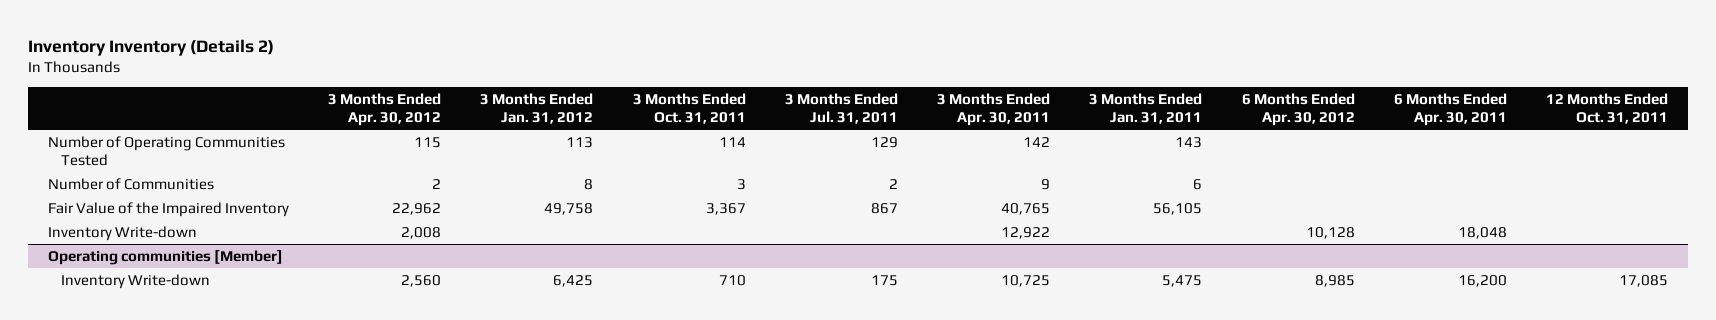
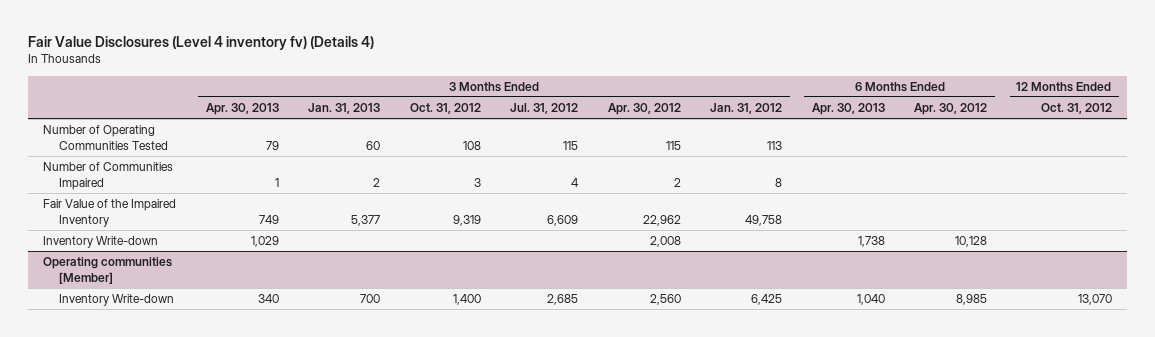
- Inventory Inventory (Details 2)
+ Fair Value Disclosures (Level 4 inventory fv) (Details 4)
- | 3 Months Ended Apr. 30, 2012 | 3 Months Ended Jan. 31, 2012 | 3 Months Ended Oct. 31, 2011 | 3 Months Ended Jul. 31, 2011 | 3 Months Ended Apr. 30, 2011 | 3 Months Ended Jan. 31, 2011 | 6 Months Ended Apr. 30, 2012 | 6 Months Ended Apr. 30, 2011 | 12 Months Ended Oct. 31, 2011
+ | 3 Months Ended Apr. 30, 2013 | 3 Months Ended Jan. 31, 2013 | 3 Months Ended Oct. 31, 2012 | 3 Months Ended Jul. 31, 2012 | 3 Months Ended Apr. 30, 2012 | 3 Months Ended Jan. 31, 2012 | 6 Months Ended Apr. 30, 2013 | 6 Months Ended Apr. 30, 2012 | 12 Months Ended Oct. 31, 2012
- Number of Communities | 2 | 8 | 3 | 2 | 9 | 6 | | |
+ Number of Communities Impaired | 1 | 2 | 3 | 4 | 2 | 8 | | |

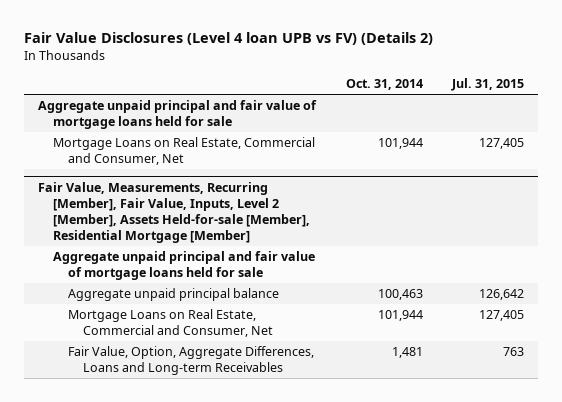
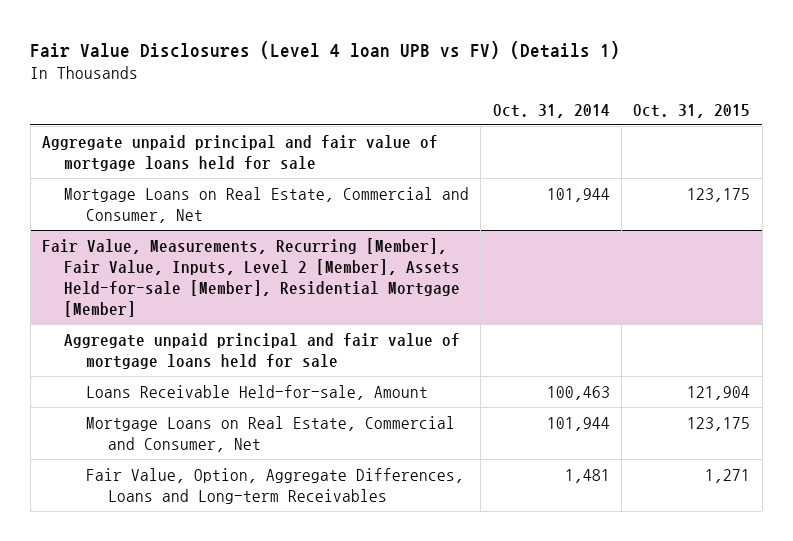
- Fair Value Disclosures (Level 4 loan UPB vs FV) (Details 2)
+ Fair Value Disclosures (Level 4 loan UPB vs FV) (Details 1)
- | Oct. 31, 2014 | Jul. 31, 2015
+ | Oct. 31, 2014 | Oct. 31, 2015
@ Fair Value, Measurements, Recurring [Member], Fair Value, Inputs, Level 2 [Member], Assets Held-for-sale [Member], Residential Mortgage [Member]
- Aggregate unpaid principal balance | 100,463 | 126,642
+ Loans Receivable Held-for-sale, Amount | 100,463 | 121,904

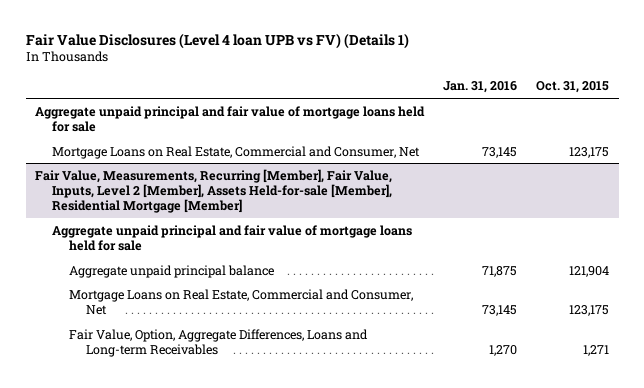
- | Oct. 31, 2014 | Oct. 31, 2015
+ | Jan. 31, 2016 | Oct. 31, 2015
@ Fair Value, Measurements, Recurring [Member], Fair Value, Inputs, Level 2 [Member], Assets Held-for-sale [Member], Residential Mortgage [Member]
- Loans Receivable Held-for-sale, Amount | 100,463 | 121,904
+ Aggregate unpaid principal balance | 71,875 | 121,904

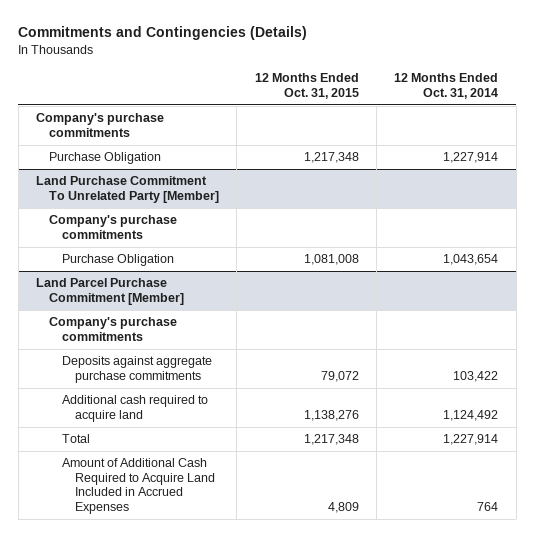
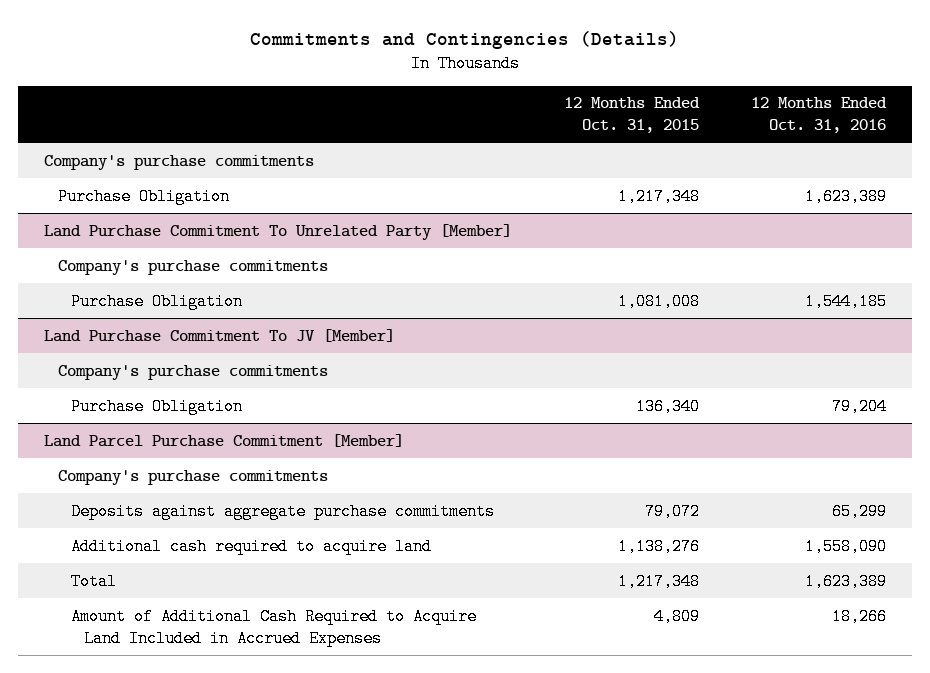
- | 12 Months Ended Oct. 31, 2015 | 12 Months Ended Oct. 31, 2014
+ | 12 Months Ended Oct. 31, 2015 | 12 Months Ended Oct. 31, 2016
+ Land Purchase Commitment To JV [Member]
+ Company's purchase commitments
+ Purchase Obligation | 136,340 | 79,204

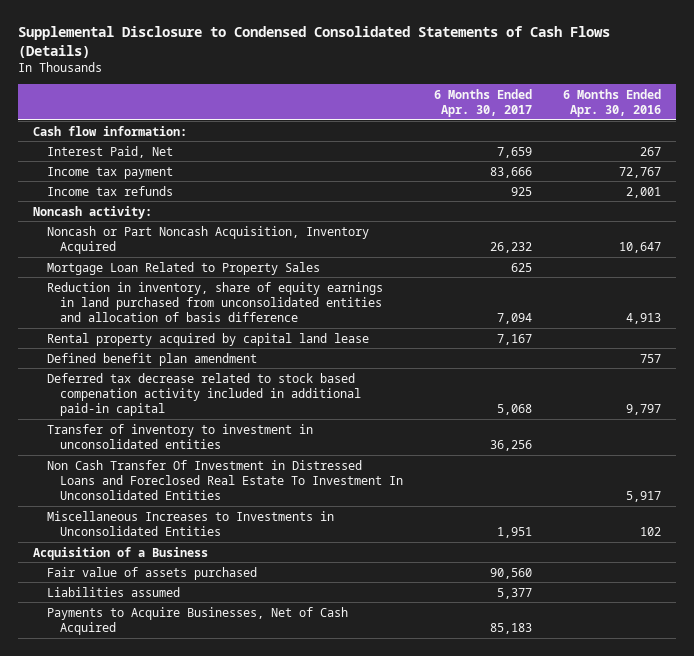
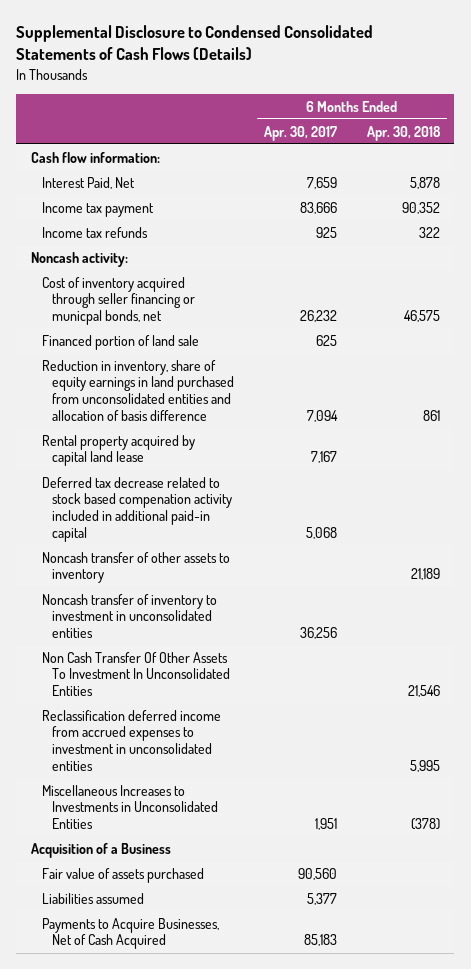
- | 6 Months Ended Apr. 30, 2017 | 6 Months Ended Apr. 30, 2016
+ | 6 Months Ended Apr. 30, 2017 | 6 Months Ended Apr. 30, 2018
- Noncash or Part Noncash Acquisition, Inventory Acquired | 26,232 | 10,647
- Mortgage Loan Related to Property Sales | 625 |
+ Cost of inventory acquired through seller financing or municpal bonds, net | 26,232 | 46,575
+ Financed portion of land sale | 625 |
- Defined benefit plan amendment | | 757
- Transfer of inventory to investment in unconsolidated entities | 36,256 |
- Non Cash Transfer Of Investment in Distressed Loans and Foreclosed Real Estate To Investment In Unconsolidated Entities | | 5,917
+ Noncash transfer of other assets to inventory | | 21,189
+ Noncash transfer of inventory to investment in unconsolidated entities | 36,256 |
+ Non Cash Transfer Of Other Assets To Investment In Unconsolidated Entities | | 21,546
+ Reclassification deferred income from accrued expenses to investment in unconsolidated entities | | 5,995

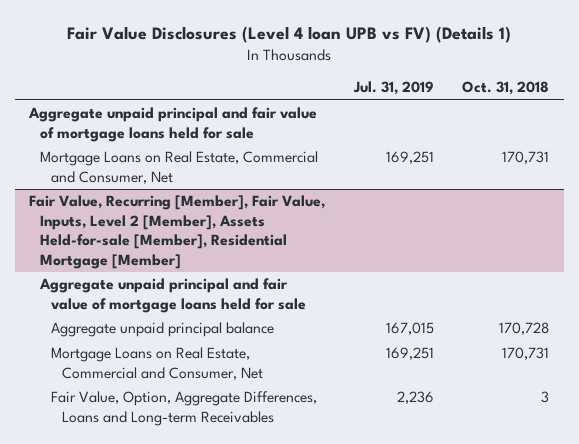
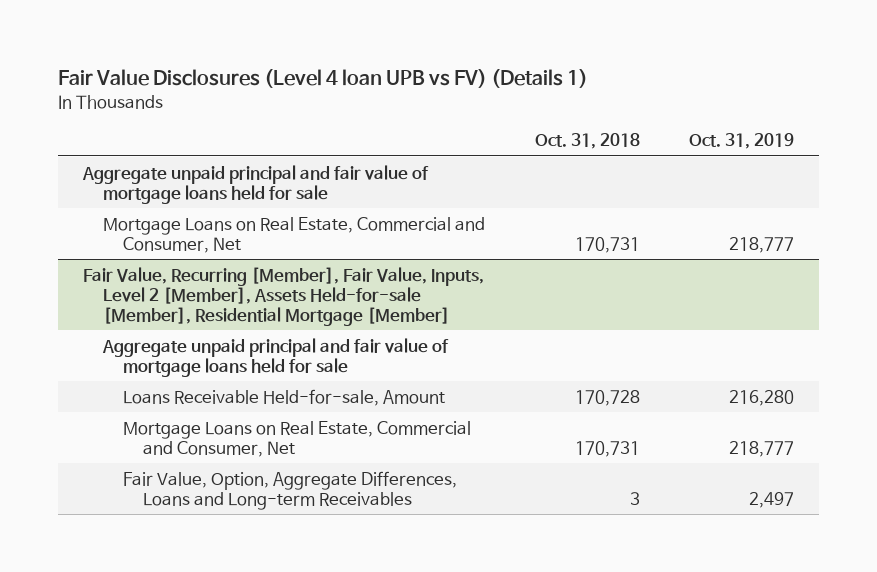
- | Jul. 31, 2019 | Oct. 31, 2018
+ | Oct. 31, 2018 | Oct. 31, 2019
@ Fair Value, Recurring [Member], Fair Value, Inputs, Level 2 [Member], Assets Held-for-sale [Member], Residential Mortgage [Member]
- Aggregate unpaid principal balance | 167,015 | 170,728
+ Loans Receivable Held-for-sale, Amount | 170,728 | 216,280

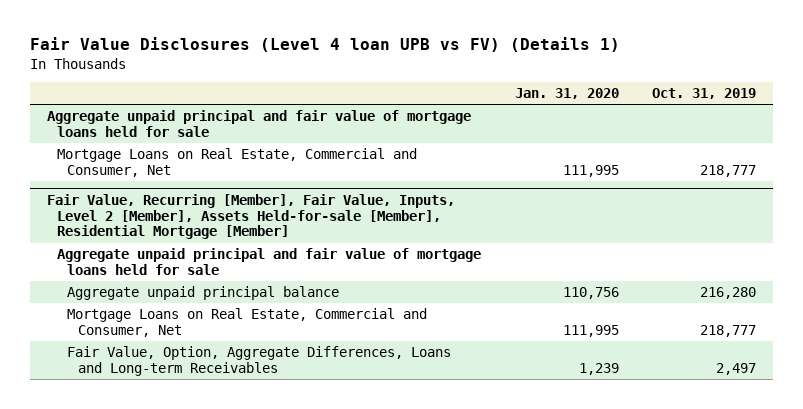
- | Oct. 31, 2018 | Oct. 31, 2019
+ | Jan. 31, 2020 | Oct. 31, 2019
@ Fair Value, Recurring [Member], Fair Value, Inputs, Level 2 [Member], Assets Held-for-sale [Member], Residential Mortgage [Member]
- Loans Receivable Held-for-sale, Amount | 170,728 | 216,280
+ Aggregate unpaid principal balance | 110,756 | 216,280

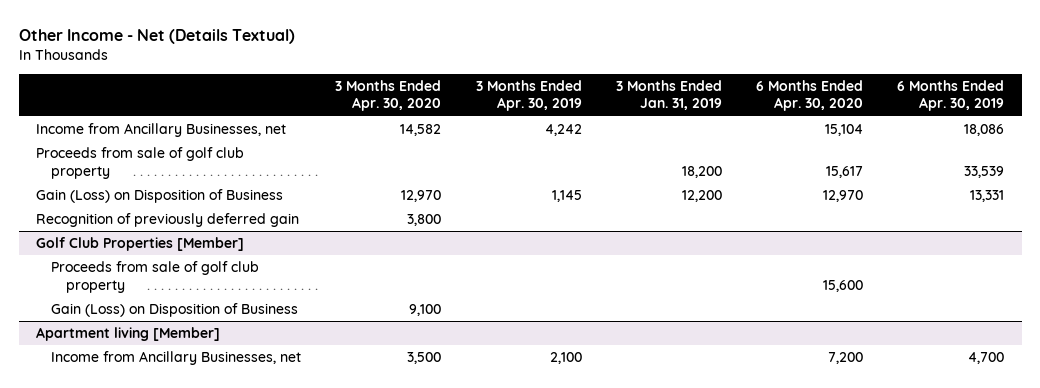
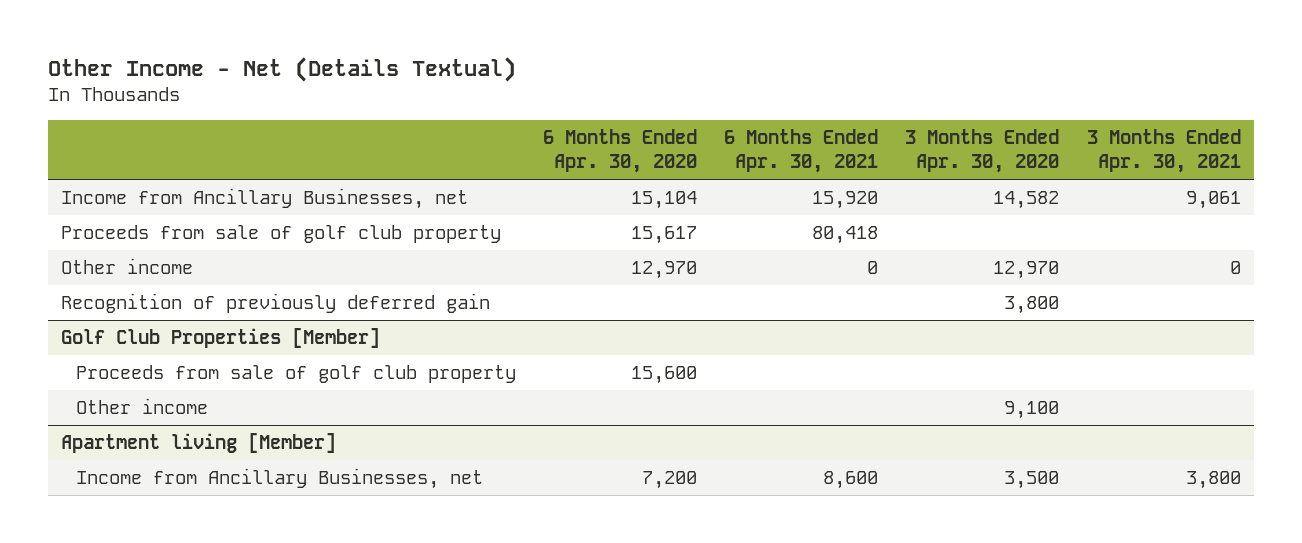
- | 3 Months Ended Apr. 30, 2020 | 3 Months Ended Apr. 30, 2019 | 3 Months Ended Jan. 31, 2019 | 6 Months Ended Apr. 30, 2020 | 6 Months Ended Apr. 30, 2019
+ | 6 Months Ended Apr. 30, 2020 | 6 Months Ended Apr. 30, 2021 | 3 Months Ended Apr. 30, 2020 | 3 Months Ended Apr. 30, 2021
- Gain (Loss) on Disposition of Business | 12,970 | 1,145 | 12,200 | 12,970 | 13,331
+ Other income | 12,970 | 0 | 12,970 | 0
@ Golf Club Properties [Member]
- Gain (Loss) on Disposition of Business | 9,100 | | | |
+ Other income | | | 9,100 |

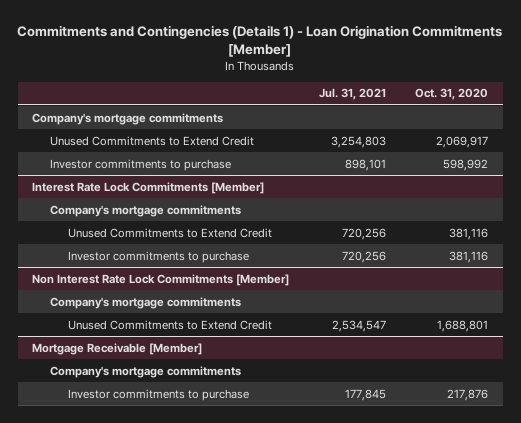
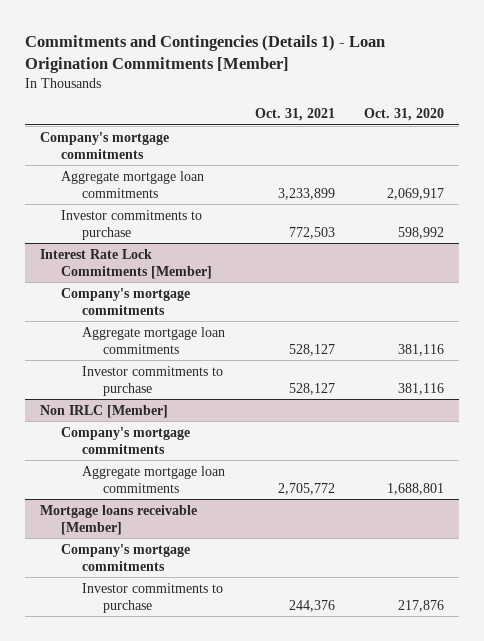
- | Jul. 31, 2021 | Oct. 31, 2020
+ | Oct. 31, 2021 | Oct. 31, 2020
- Unused Commitments to Extend Credit | 3,254,803 | 2,069,917
+ Aggregate mortgage loan commitments | 3,233,899 | 2,069,917
@ Interest Rate Lock Commitments [Member]
- Unused Commitments to Extend Credit | 720,256 | 381,116
+ Aggregate mortgage loan commitments | 528,127 | 381,116
- Non Interest Rate Lock Commitments [Member]
+ Non IRLC [Member]
- Unused Commitments to Extend Credit | 2,534,547 | 1,688,801
- Mortgage Receivable [Member]
+ Aggregate mortgage loan commitments | 2,705,772 | 1,688,801
+ Mortgage loans receivable [Member]

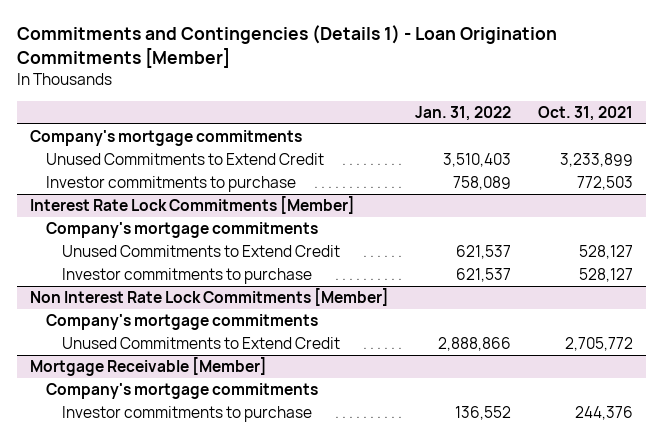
- | Oct. 31, 2021 | Oct. 31, 2020
+ | Jan. 31, 2022 | Oct. 31, 2021
- Aggregate mortgage loan commitments | 3,233,899 | 2,069,917
+ Unused Commitments to Extend Credit | 3,510,403 | 3,233,899
@ Interest Rate Lock Commitments [Member]
- Aggregate mortgage loan commitments | 528,127 | 381,116
+ Unused Commitments to Extend Credit | 621,537 | 528,127
- Non IRLC [Member]
+ Non Interest Rate Lock Commitments [Member]
- Aggregate mortgage loan commitments | 2,705,772 | 1,688,801
- Mortgage loans receivable [Member]
+ Unused Commitments to Extend Credit | 2,888,866 | 2,705,772
+ Mortgage Receivable [Member]

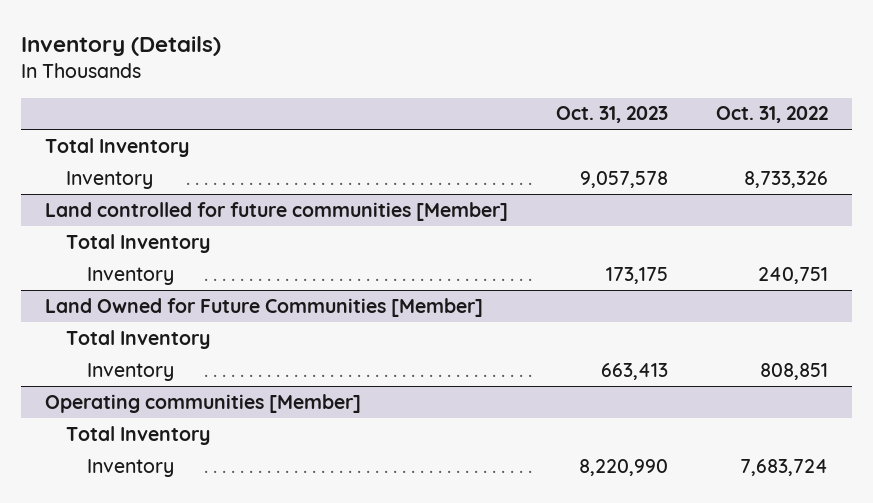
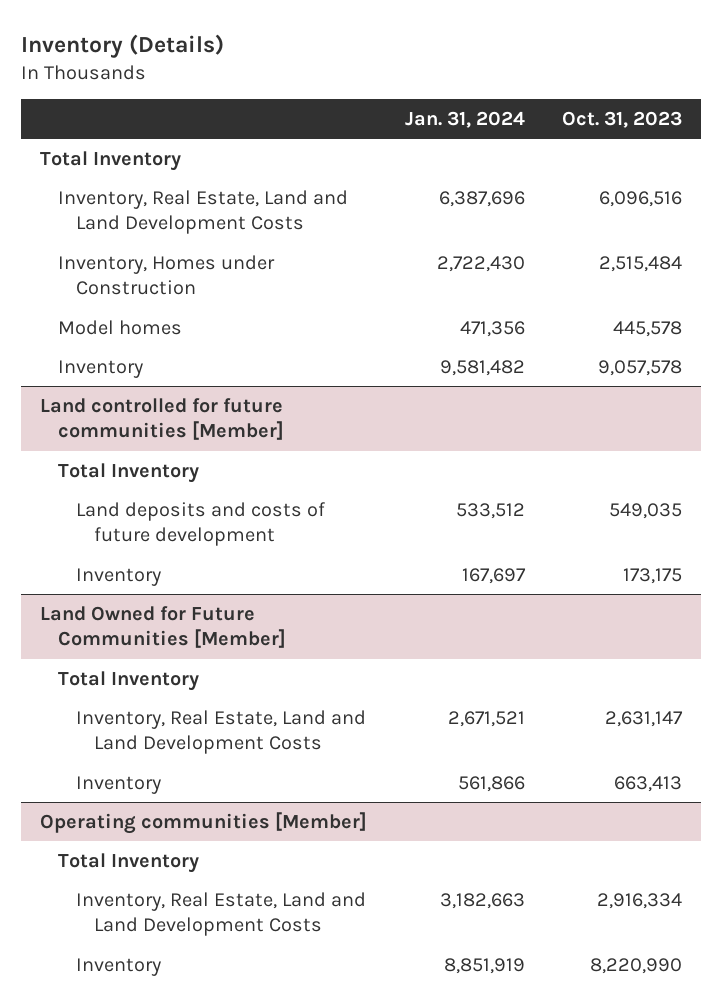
- | Oct. 31, 2023 | Oct. 31, 2022
+ | Jan. 31, 2024 | Oct. 31, 2023
+ Inventory, Real Estate, Land and Land Development Costs | 6,387,696 | 6,096,516
+ Inventory, Homes under Construction | 2,722,430 | 2,515,484
+ Model homes | 471,356 | 445,578
@ Land controlled for future communities [Member]
+ Land deposits and costs of future development | 533,512 | 549,035
@ Land Owned for Future Communities [Member]
+ Inventory, Real Estate, Land and Land Development Costs | 2,671,521 | 2,631,147
@ Operating communities [Member]
+ Inventory, Real Estate, Land and Land Development Costs | 3,182,663 | 2,916,334

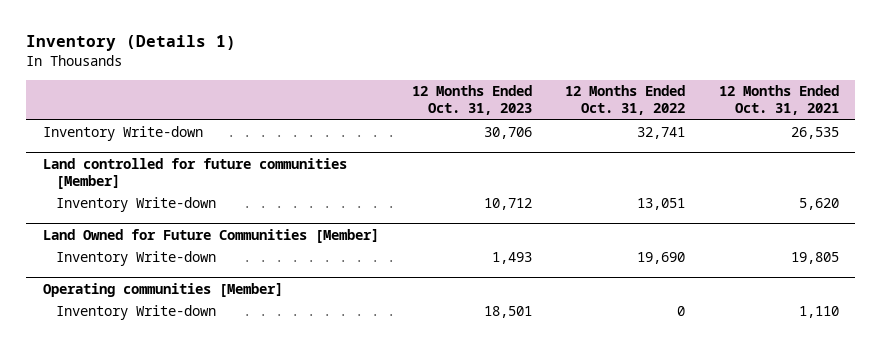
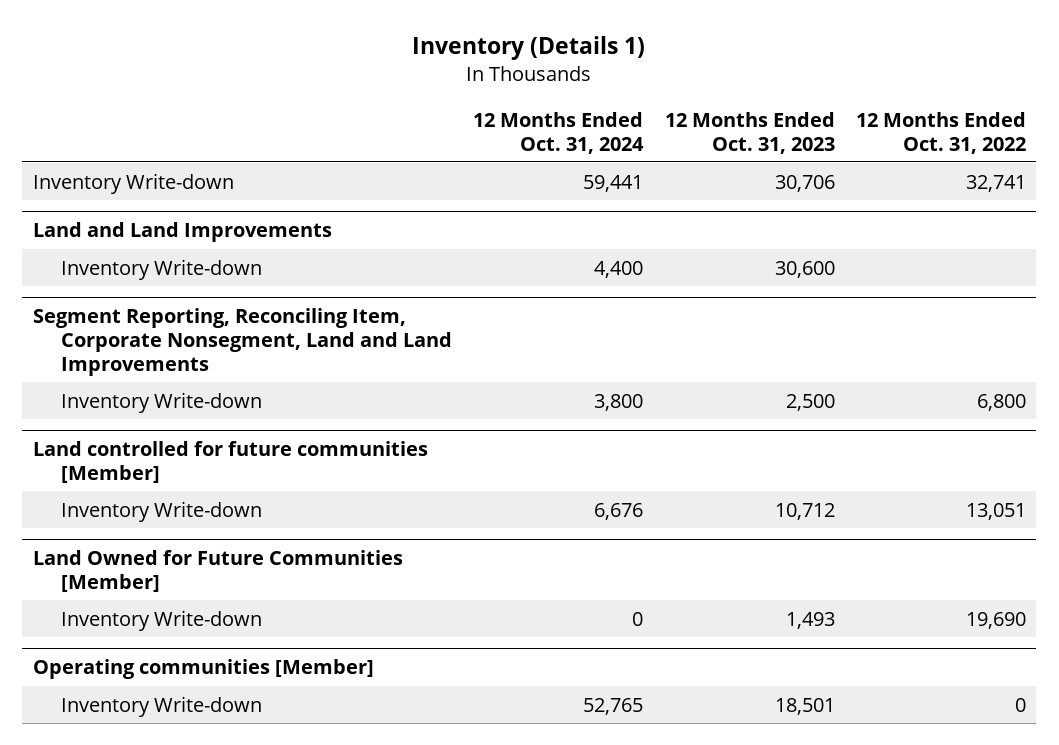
- | 12 Months Ended Oct. 31, 2023 | 12 Months Ended Oct. 31, 2022 | 12 Months Ended Oct. 31, 2021
+ | 12 Months Ended Oct. 31, 2024 | 12 Months Ended Oct. 31, 2023 | 12 Months Ended Oct. 31, 2022
+ Land and Land Improvements
+ Inventory Write-down | 4,400 | 30,600 |
+ Segment Reporting, Reconciling Item, Corporate Nonsegment, Land and Land Improvements
+ Inventory Write-down | 3,800 | 2,500 | 6,800

